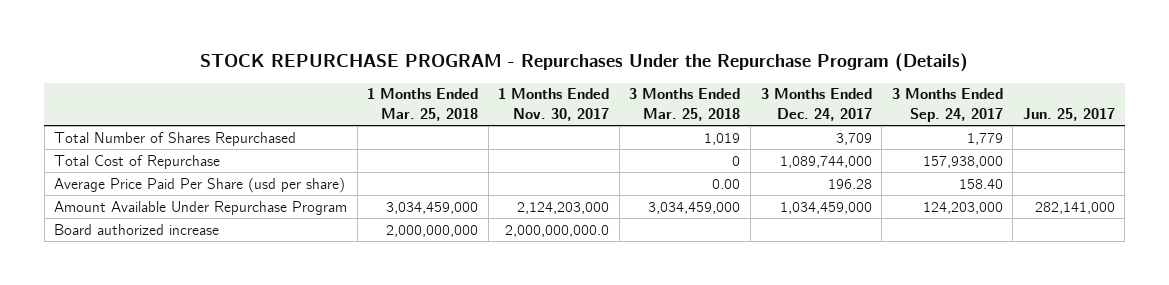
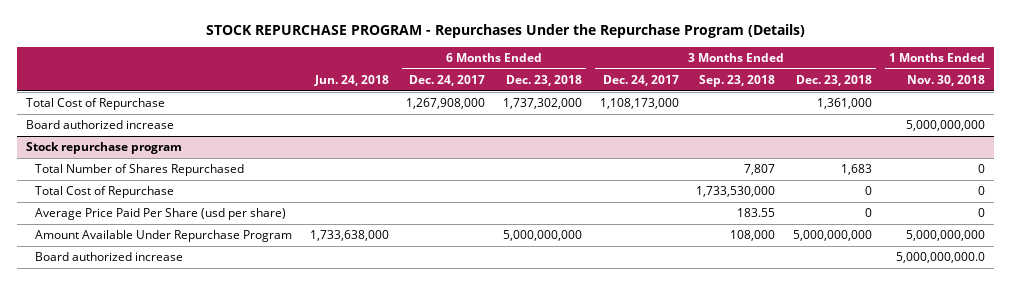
- | 1 Months Ended Mar. 25, 2018 | 1 Months Ended Nov. 30, 2017 | 3 Months Ended Mar. 25, 2018 | 3 Months Ended Dec. 24, 2017 | 3 Months Ended Sep. 24, 2017 | Jun. 25, 2017
+ | Jun. 24, 2018 | 6 Months Ended Dec. 24, 2017 | 6 Months Ended Dec. 23, 2018 | 3 Months Ended Dec. 24, 2017 | 3 Months Ended Sep. 23, 2018 | 3 Months Ended Dec. 23, 2018 | 1 Months Ended Nov. 30, 2018
- Total Number of Shares Repurchased | | | 1,019 | 3,709 | 1,779 |
- Total Cost of Repurchase | | | 0 | 1,089,744,000 | 157,938,000 |
- Average Price Paid Per Share (usd per share) | | | 0.00 | 196.28 | 158.40 |
- Amount Available Under Repurchase Program | 3,034,459,000 | 2,124,203,000 | 3,034,459,000 | 1,034,459,000 | 124,203,000 | 282,141,000
+ Total Cost of Repurchase | | 1,267,908,000 | 1,737,302,000 | 1,108,173,000 | | 1,361,000 |
+ Stock repurchase program
+ Total Number of Shares Repurchased | | | | | 7,807 | 1,683 | 0
+ Total Cost of Repurchase | | | | | 1,733,530,000 | 0 | 0
+ Average Price Paid Per Share (usd per share) | | | | | 183.55 | 0 | 0
+ Amount Available Under Repurchase Program | 1,733,638,000 | | 5,000,000,000 | | 108,000 | 5,000,000,000 | 5,000,000,000
+ Board authorized increase | | | | | | | 5,000,000,000.0

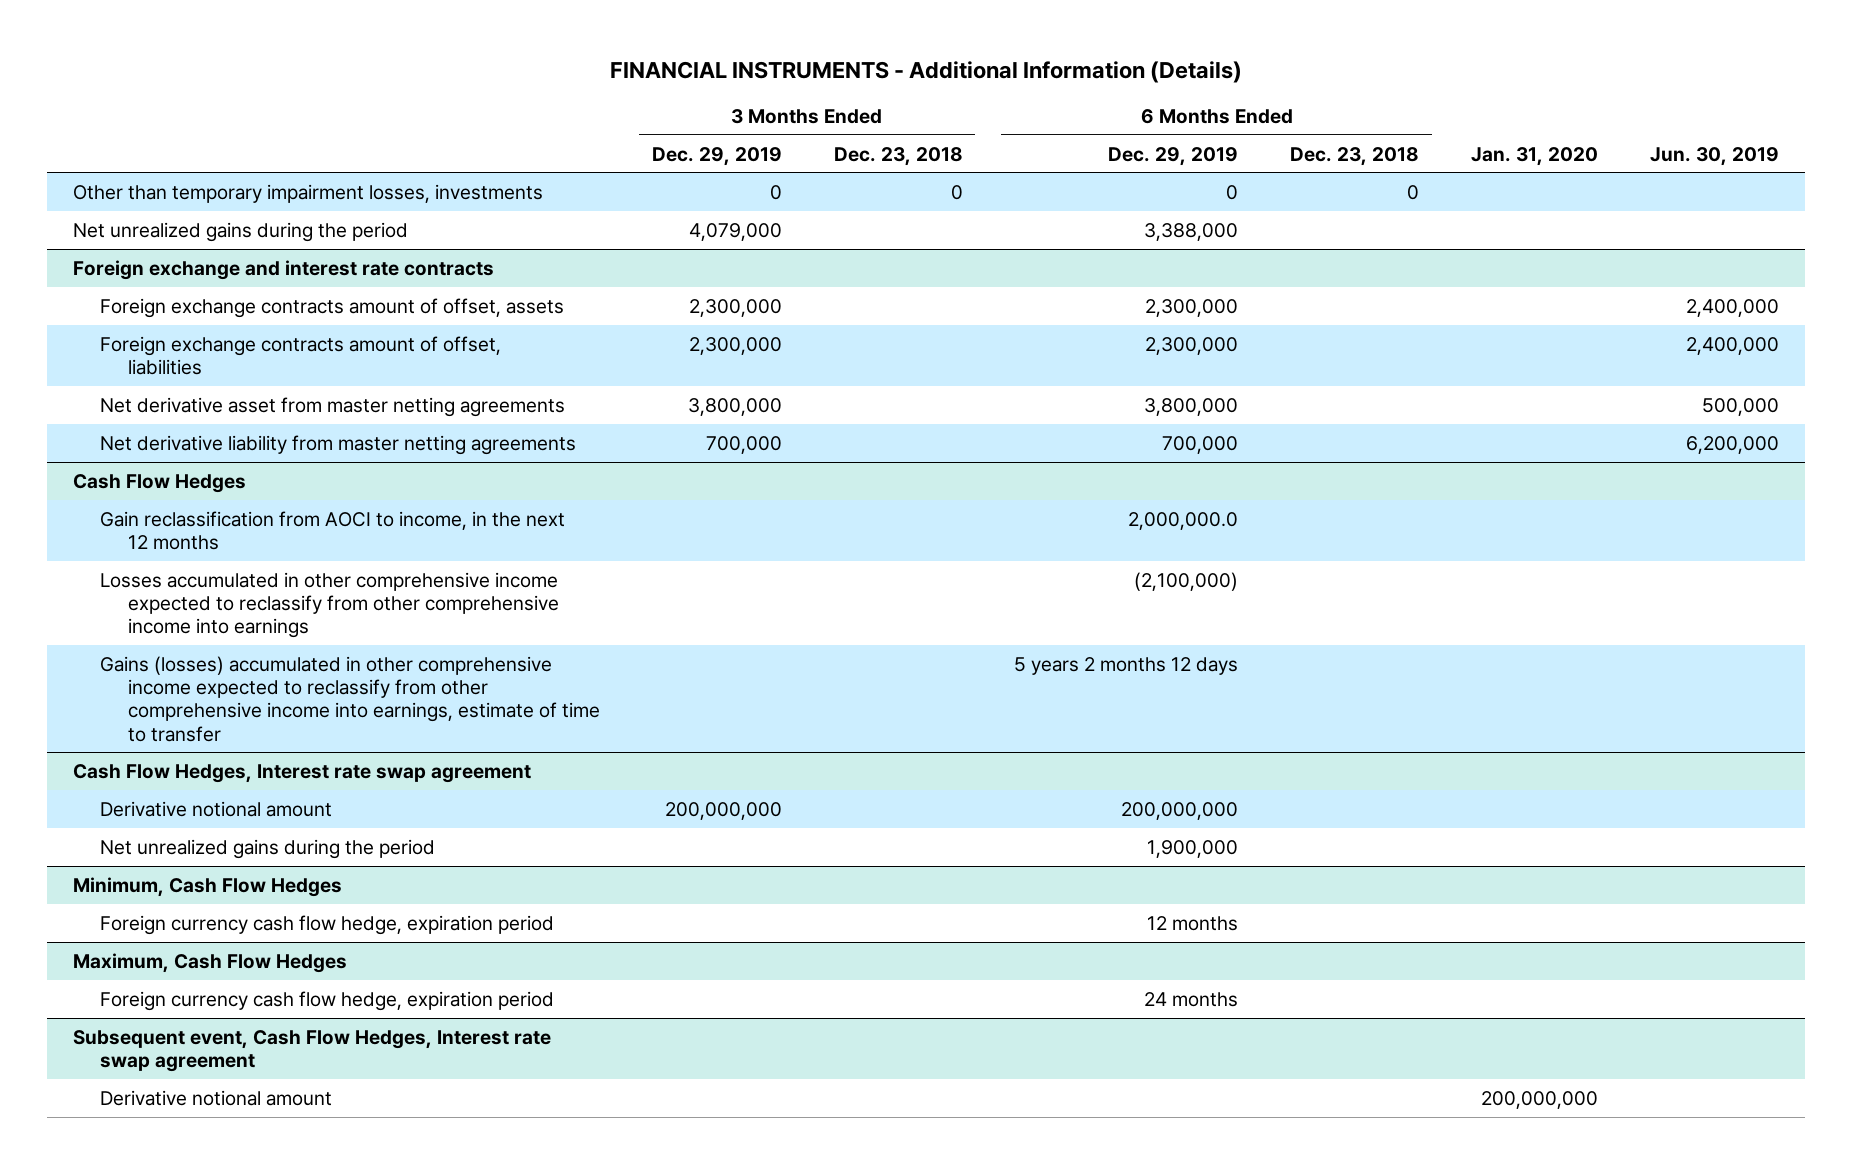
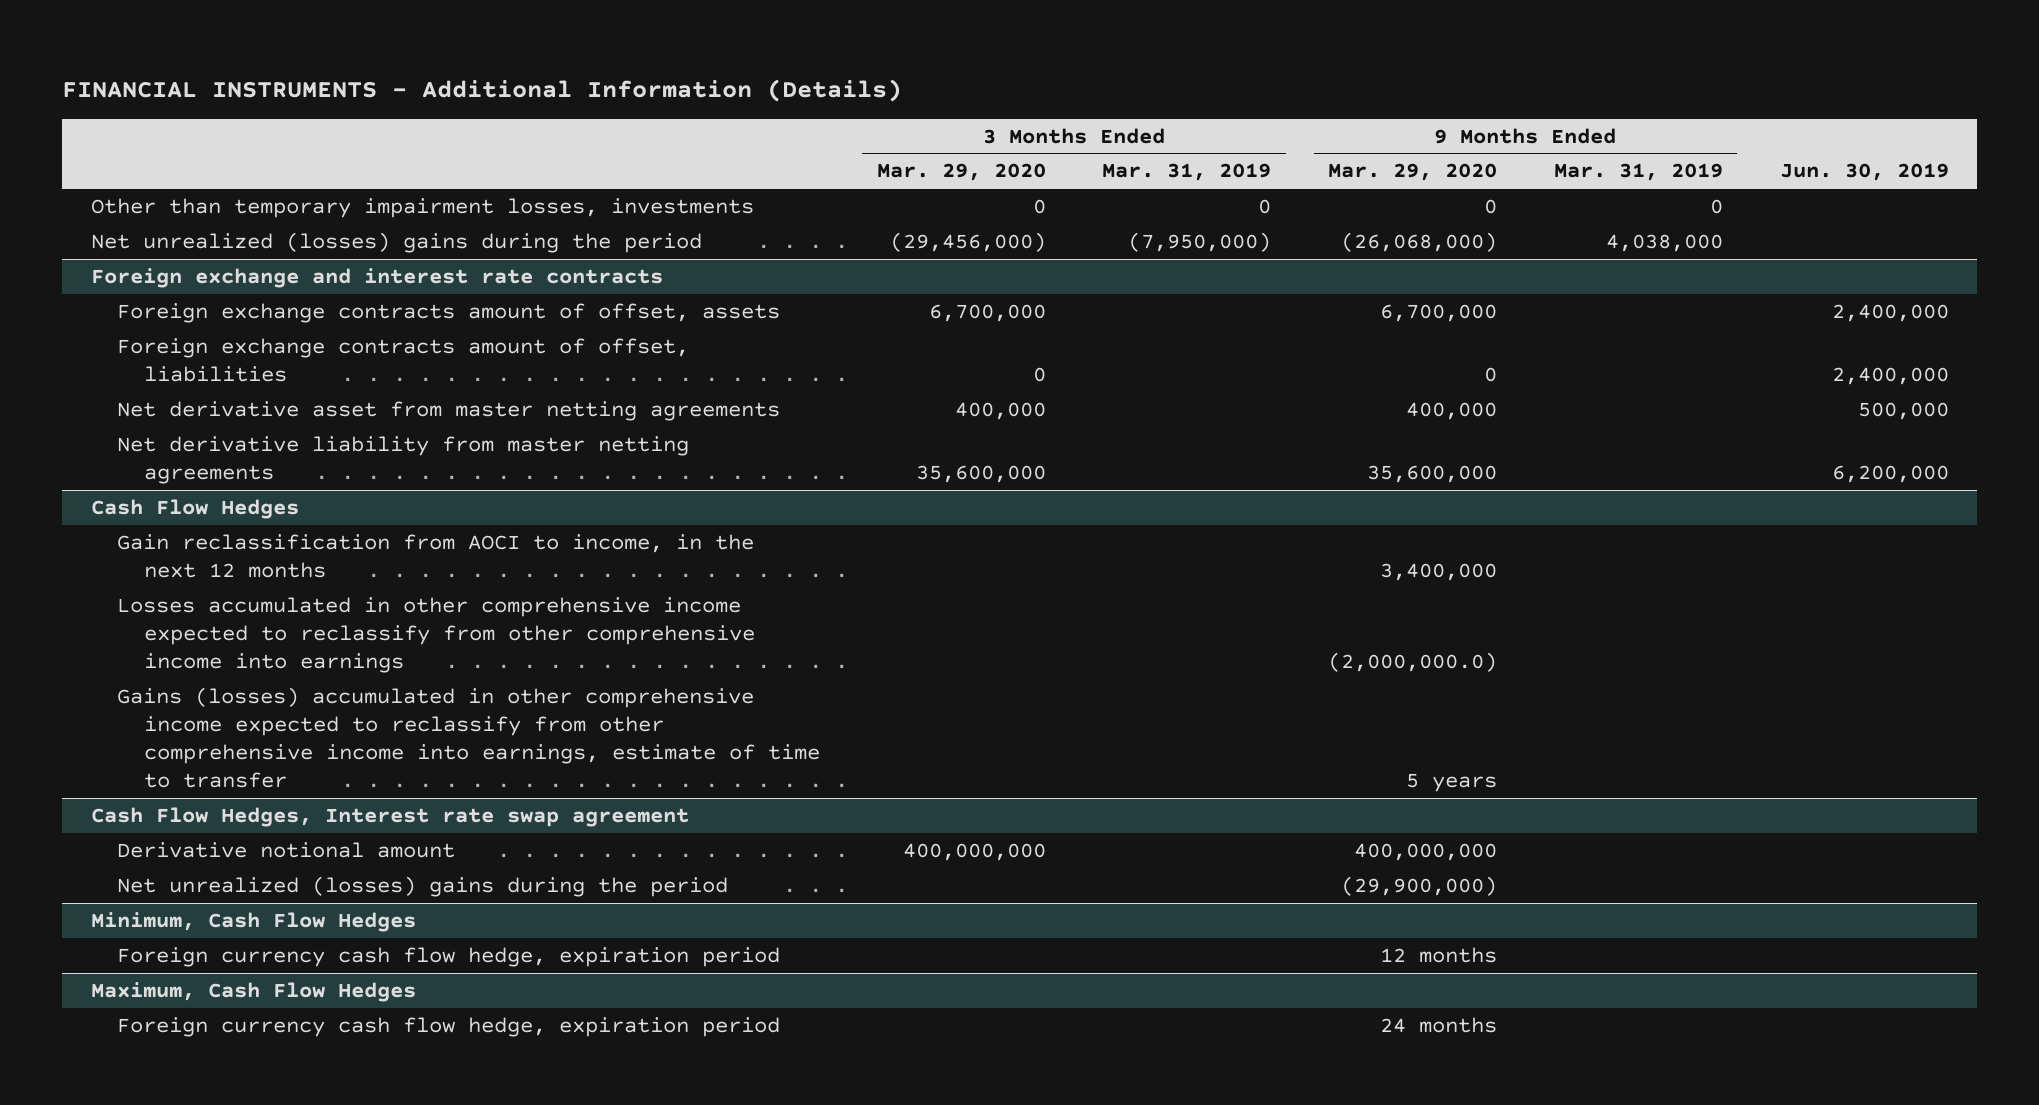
- | 3 Months Ended Dec. 29, 2019 | 3 Months Ended Dec. 23, 2018 | 6 Months Ended Dec. 29, 2019 | 6 Months Ended Dec. 23, 2018 | Jan. 31, 2020 | Jun. 30, 2019
+ | 3 Months Ended Mar. 29, 2020 | 3 Months Ended Mar. 31, 2019 | 9 Months Ended Mar. 29, 2020 | 9 Months Ended Mar. 31, 2019 | Jun. 30, 2019
- Net unrealized gains during the period | 4,079,000 | | 3,388,000 | | |
+ Net unrealized (losses) gains during the period | (29,456,000) | (7,950,000) | (26,068,000) | 4,038,000 |
@ Cash Flow Hedges, Interest rate swap agreement
- Net unrealized gains during the period | | | 1,900,000 | | |
+ Net unrealized (losses) gains during the period | | | (29,900,000) | |
- Subsequent event, Cash Flow Hedges, Interest rate swap agreement
- Derivative notional amount | | | | | 200,000,000 |

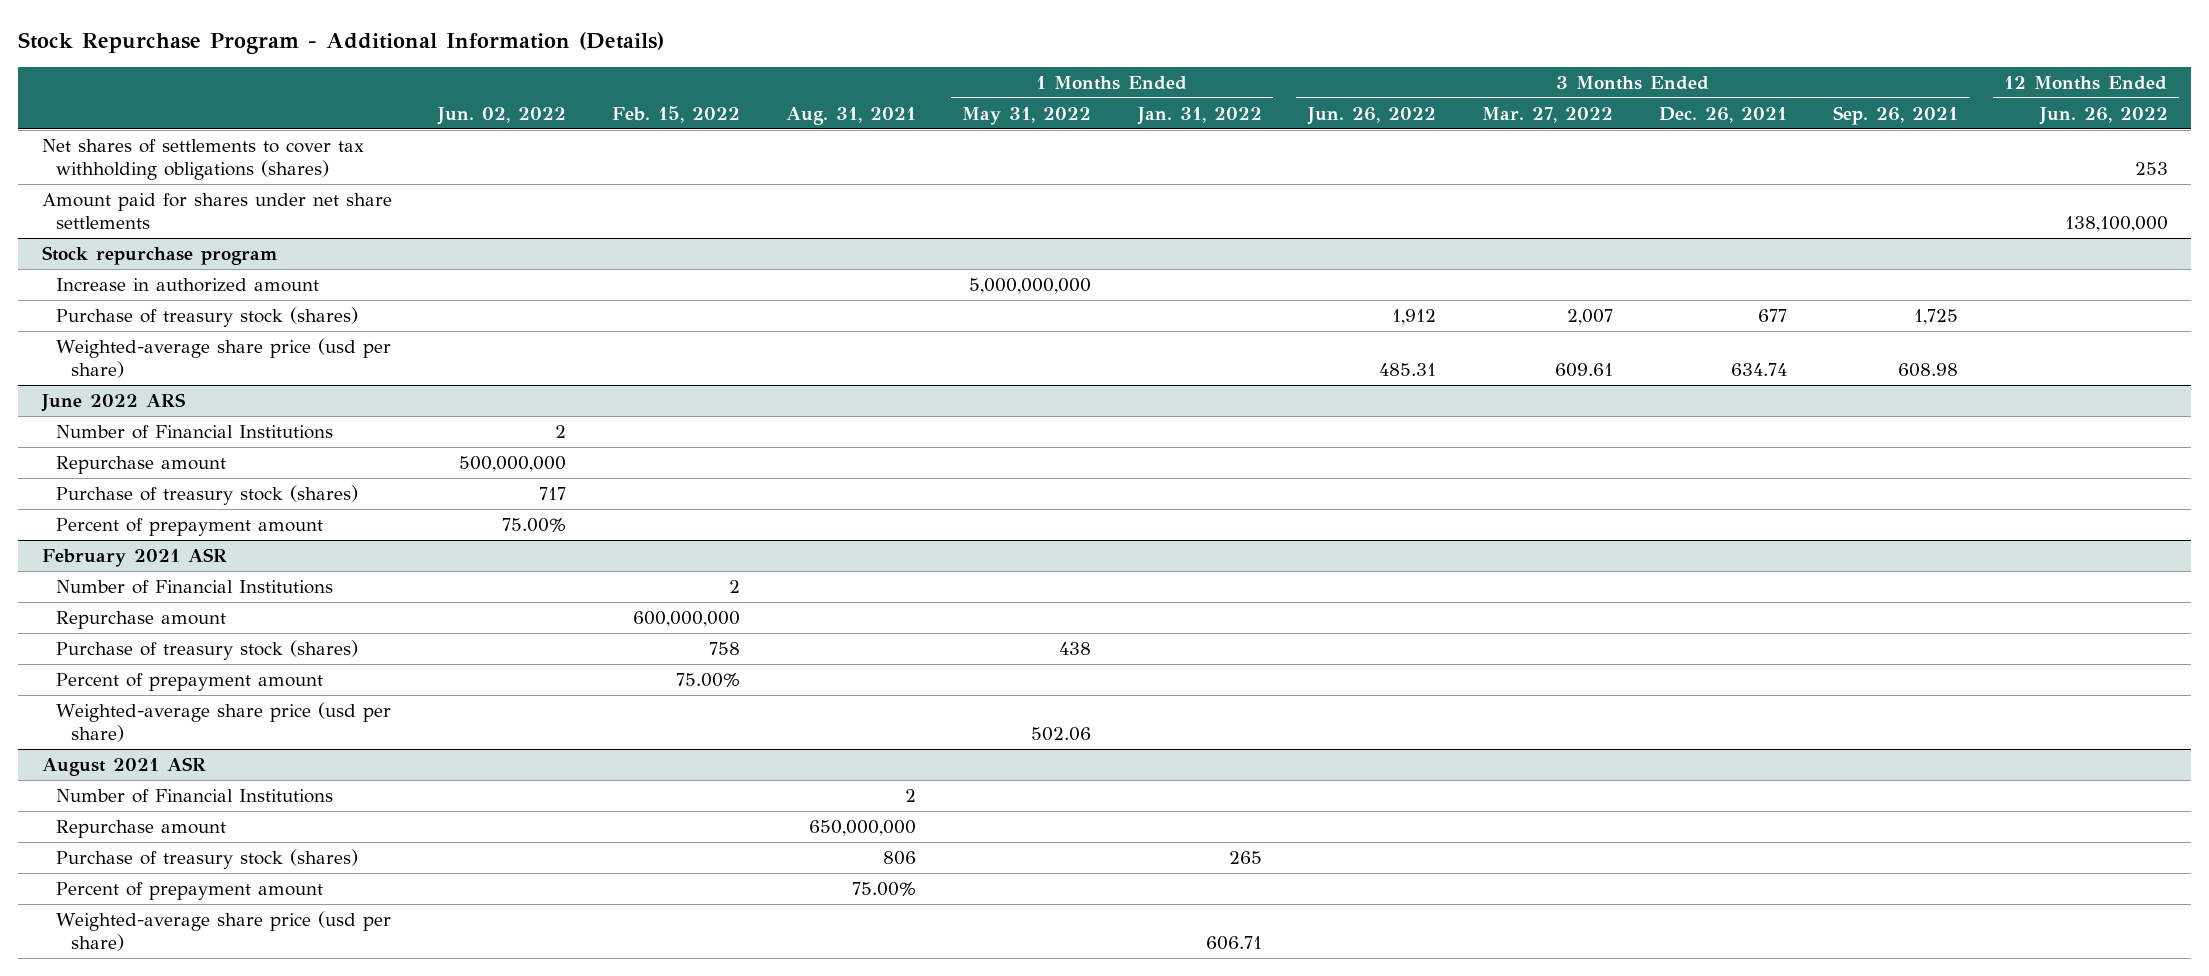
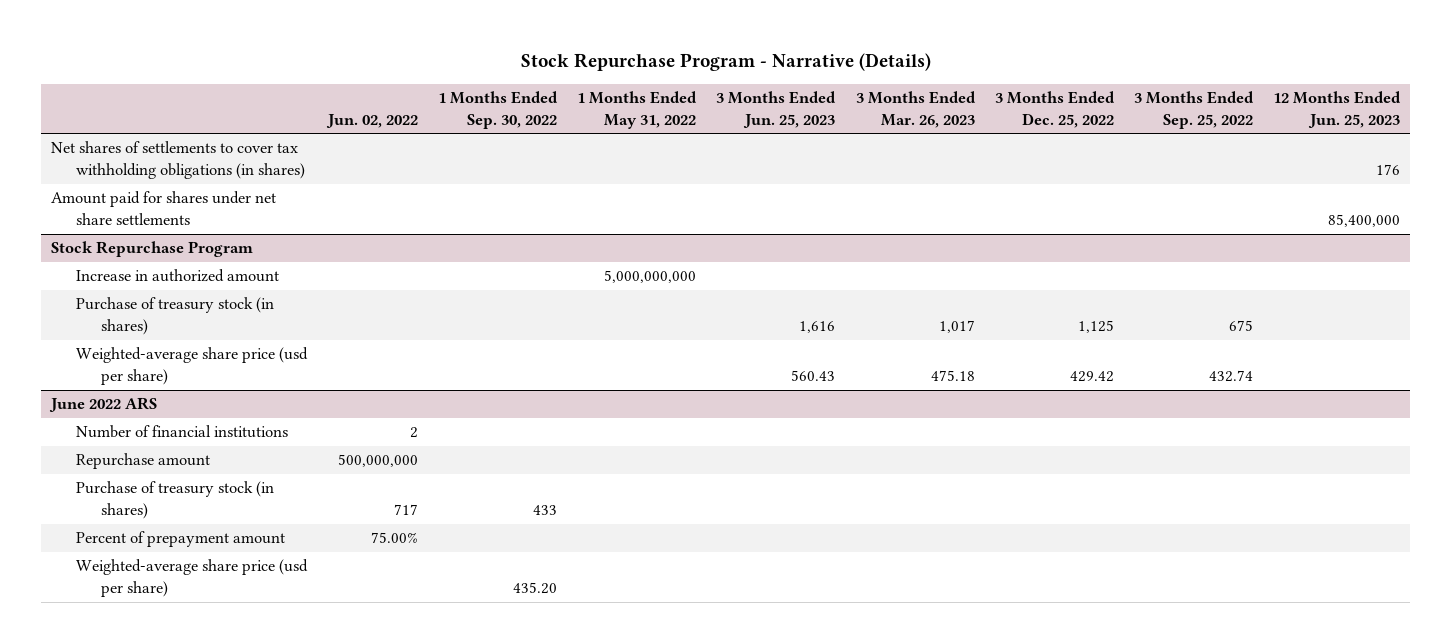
- Stock Repurchase Program - Additional Information (Details)
+ Stock Repurchase Program - Narrative (Details)
- | Jun. 02, 2022 | Feb. 15, 2022 | Aug. 31, 2021 | 1 Months Ended May 31, 2022 | 1 Months Ended Jan. 31, 2022 | 3 Months Ended Jun. 26, 2022 | 3 Months Ended Mar. 27, 2022 | 3 Months Ended Dec. 26, 2021 | 3 Months Ended Sep. 26, 2021 | 12 Months Ended Jun. 26, 2022
+ | Jun. 02, 2022 | 1 Months Ended Sep. 30, 2022 | 1 Months Ended May 31, 2022 | 3 Months Ended Jun. 25, 2023 | 3 Months Ended Mar. 26, 2023 | 3 Months Ended Dec. 25, 2022 | 3 Months Ended Sep. 25, 2022 | 12 Months Ended Jun. 25, 2023
- Net shares of settlements to cover tax withholding obligations (shares) | | | | | | | | | | 253
+ Net shares of settlements to cover tax withholding obligations (in shares) | | | | | | | | 176
- Stock repurchase program
+ Stock Repurchase Program
- Purchase of treasury stock (shares) | | | | | | 1,912 | 2,007 | 677 | 1,725 |
+ Purchase of treasury stock (in shares) | | | | 1,616 | 1,017 | 1,125 | 675 |
@ June 2022 ARS
- Number of Financial Institutions | 2 | | | | | | | | |
+ Number of financial institutions | 2 | | | | | | |
- Purchase of treasury stock (shares) | 717 | | | | | | | | |
+ Purchase of treasury stock (in shares) | 717 | 433 | | | | | |
- February 2021 ASR
- Number of Financial Institutions | | 2 | | | | | | | |
- Repurchase amount | | 600,000,000 | | | | | | | |
- Purchase of treasury stock (shares) | | 758 | | 438 | | | | | |
- Percent of prepayment amount | | 75.00% | | | | | | | |
- Weighted-average share price (usd per share) | | | | 502.06 | | | | | |
- August 2021 ASR
- Number of Financial Institutions | | | 2 | | | | | | |
- Repurchase amount | | | 650,000,000 | | | | | | |
- Purchase of treasury stock (shares) | | | 806 | | 265 | | | | |
- Percent of prepayment amount | | | 75.00% | | | | | | |
- Weighted-average share price (usd per share) | | | | | 606.71 | | | | |
@ June 2022 ARS
+ Weighted-average share price (usd per share) | | 435.20 | | | | | |

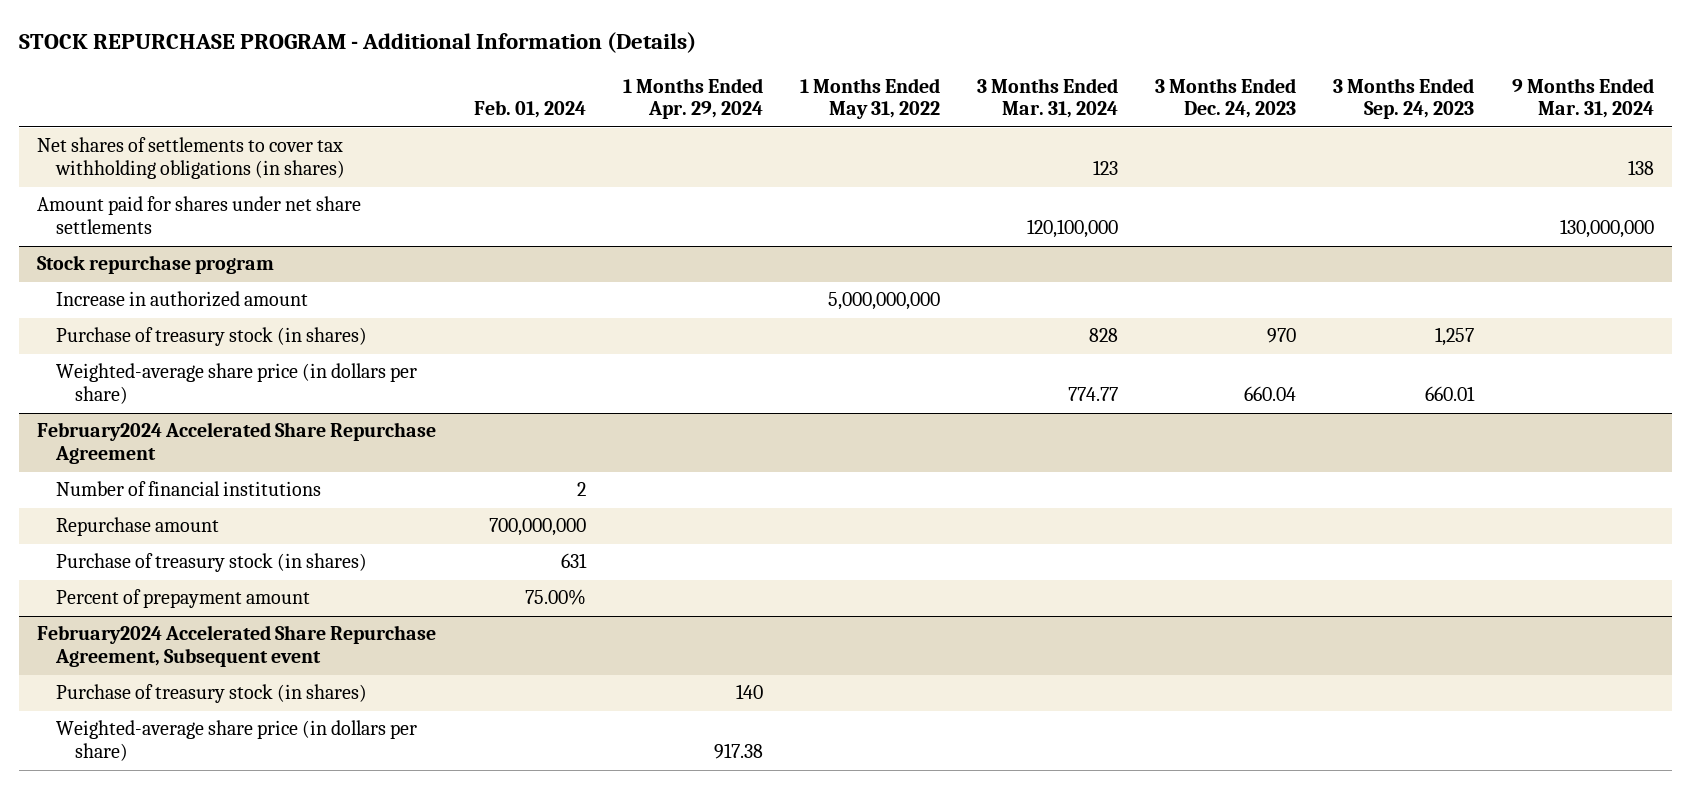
- Stock Repurchase Program - Narrative (Details)
+ STOCK REPURCHASE PROGRAM - Additional Information (Details)
- | Jun. 02, 2022 | 1 Months Ended Sep. 30, 2022 | 1 Months Ended May 31, 2022 | 3 Months Ended Jun. 25, 2023 | 3 Months Ended Mar. 26, 2023 | 3 Months Ended Dec. 25, 2022 | 3 Months Ended Sep. 25, 2022 | 12 Months Ended Jun. 25, 2023
+ | Feb. 01, 2024 | 1 Months Ended Apr. 29, 2024 | 1 Months Ended May 31, 2022 | 3 Months Ended Mar. 31, 2024 | 3 Months Ended Dec. 24, 2023 | 3 Months Ended Sep. 24, 2023 | 9 Months Ended Mar. 31, 2024
- Stock Repurchase Program
+ Stock repurchase program
- Weighted-average share price (usd per share) | | | | 560.43 | 475.18 | 429.42 | 432.74 |
- June 2022 ARS
- Number of financial institutions | 2 | | | | | | |
- Repurchase amount | 500,000,000 | | | | | | |
- Purchase of treasury stock (in shares) | 717 | 433 | | | | | |
- Percent of prepayment amount | 75.00% | | | | | | |
- Weighted-average share price (usd per share) | | 435.20 | | | | | |
+ Weighted-average share price (in dollars per share) | | | | 774.77 | 660.04 | 660.01 |
+ February2024 Accelerated Share Repurchase Agreement
+ Number of financial institutions | 2 | | | | | |
+ Repurchase amount | 700,000,000 | | | | | |
+ Purchase of treasury stock (in shares) | 631 | | | | | |
+ Percent of prepayment amount | 75.00% | | | | | |
+ February2024 Accelerated Share Repurchase Agreement, Subsequent event
+ Purchase of treasury stock (in shares) | | 140 | | | | |
+ Weighted-average share price (in dollars per share) | | 917.38 | | | | |

